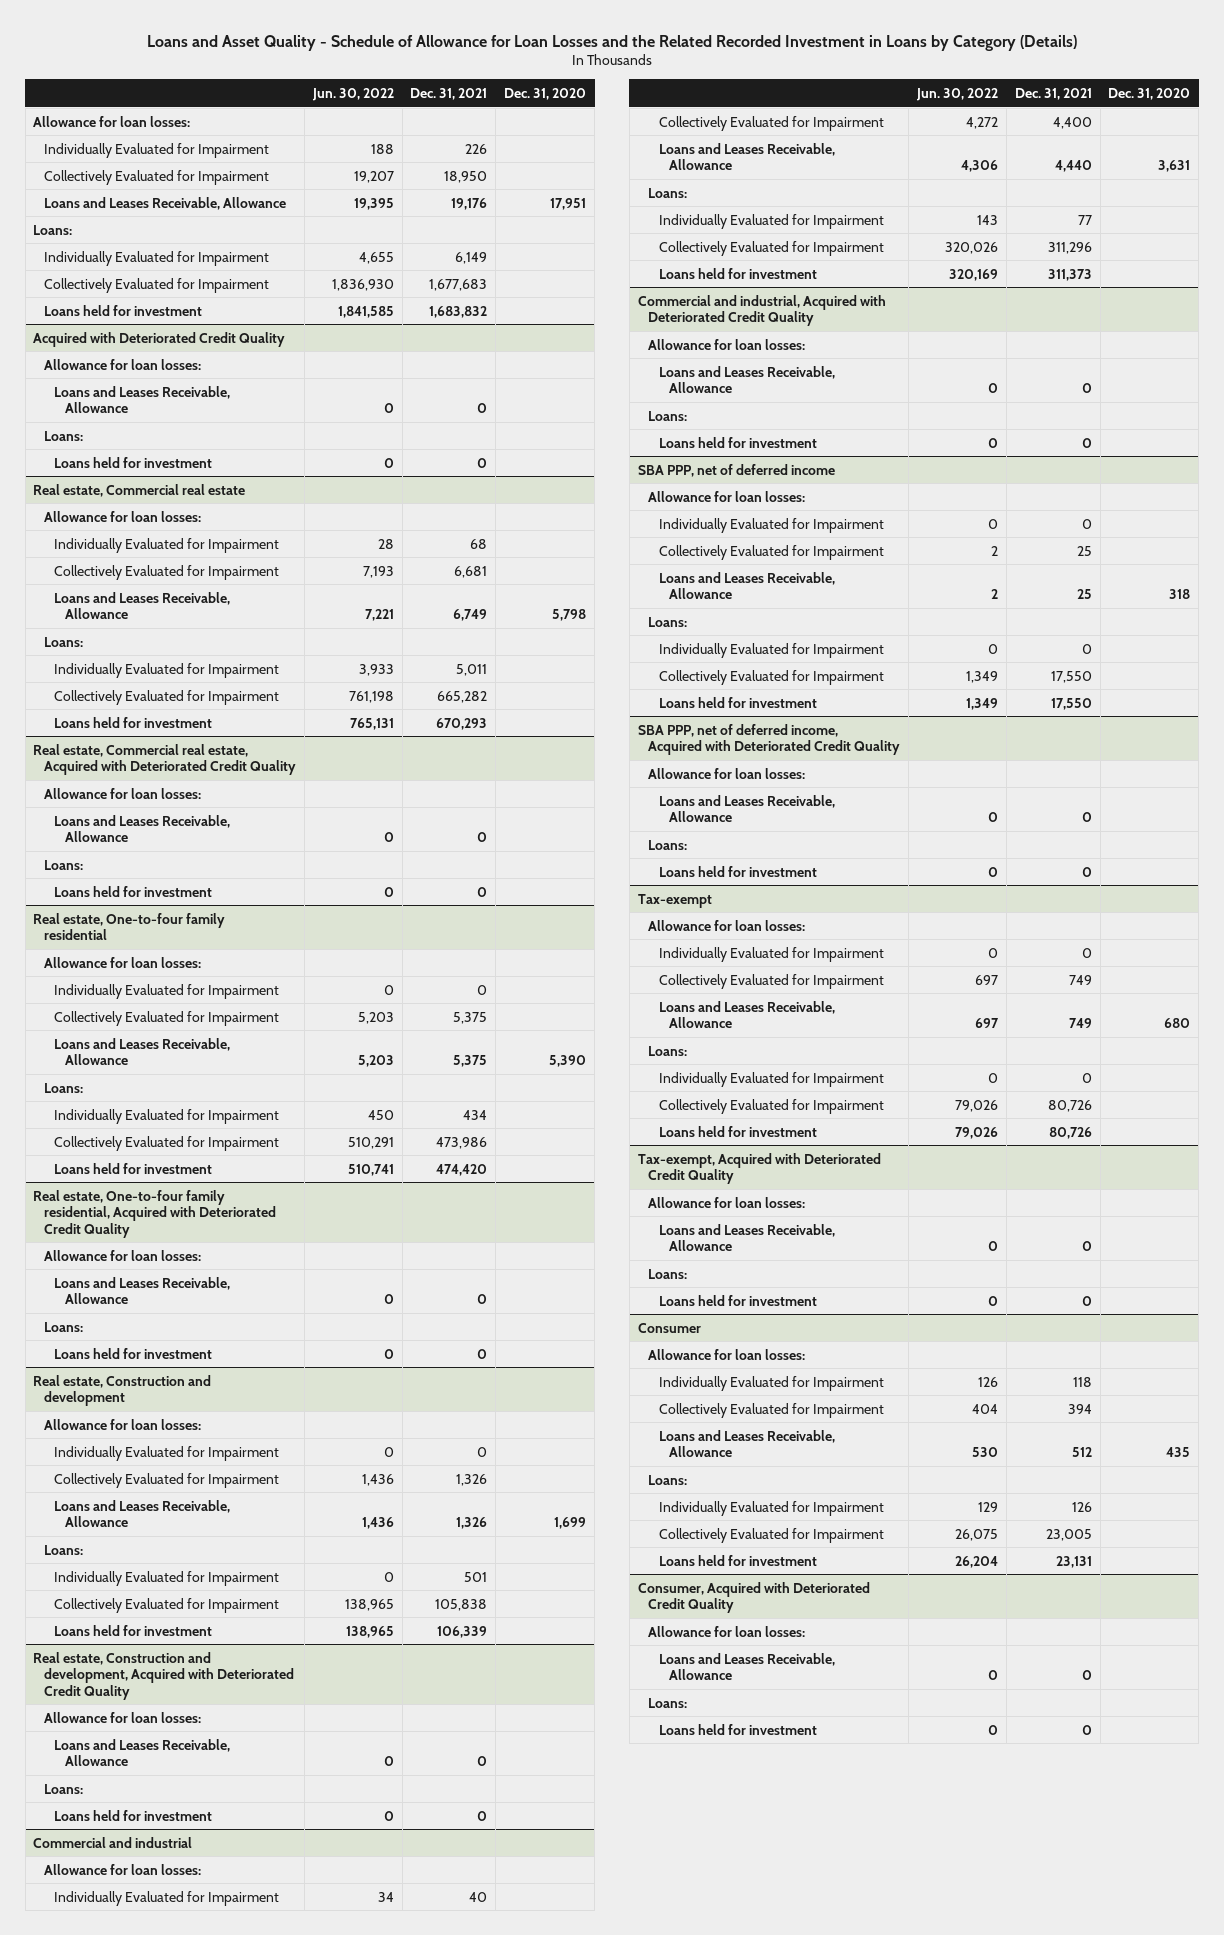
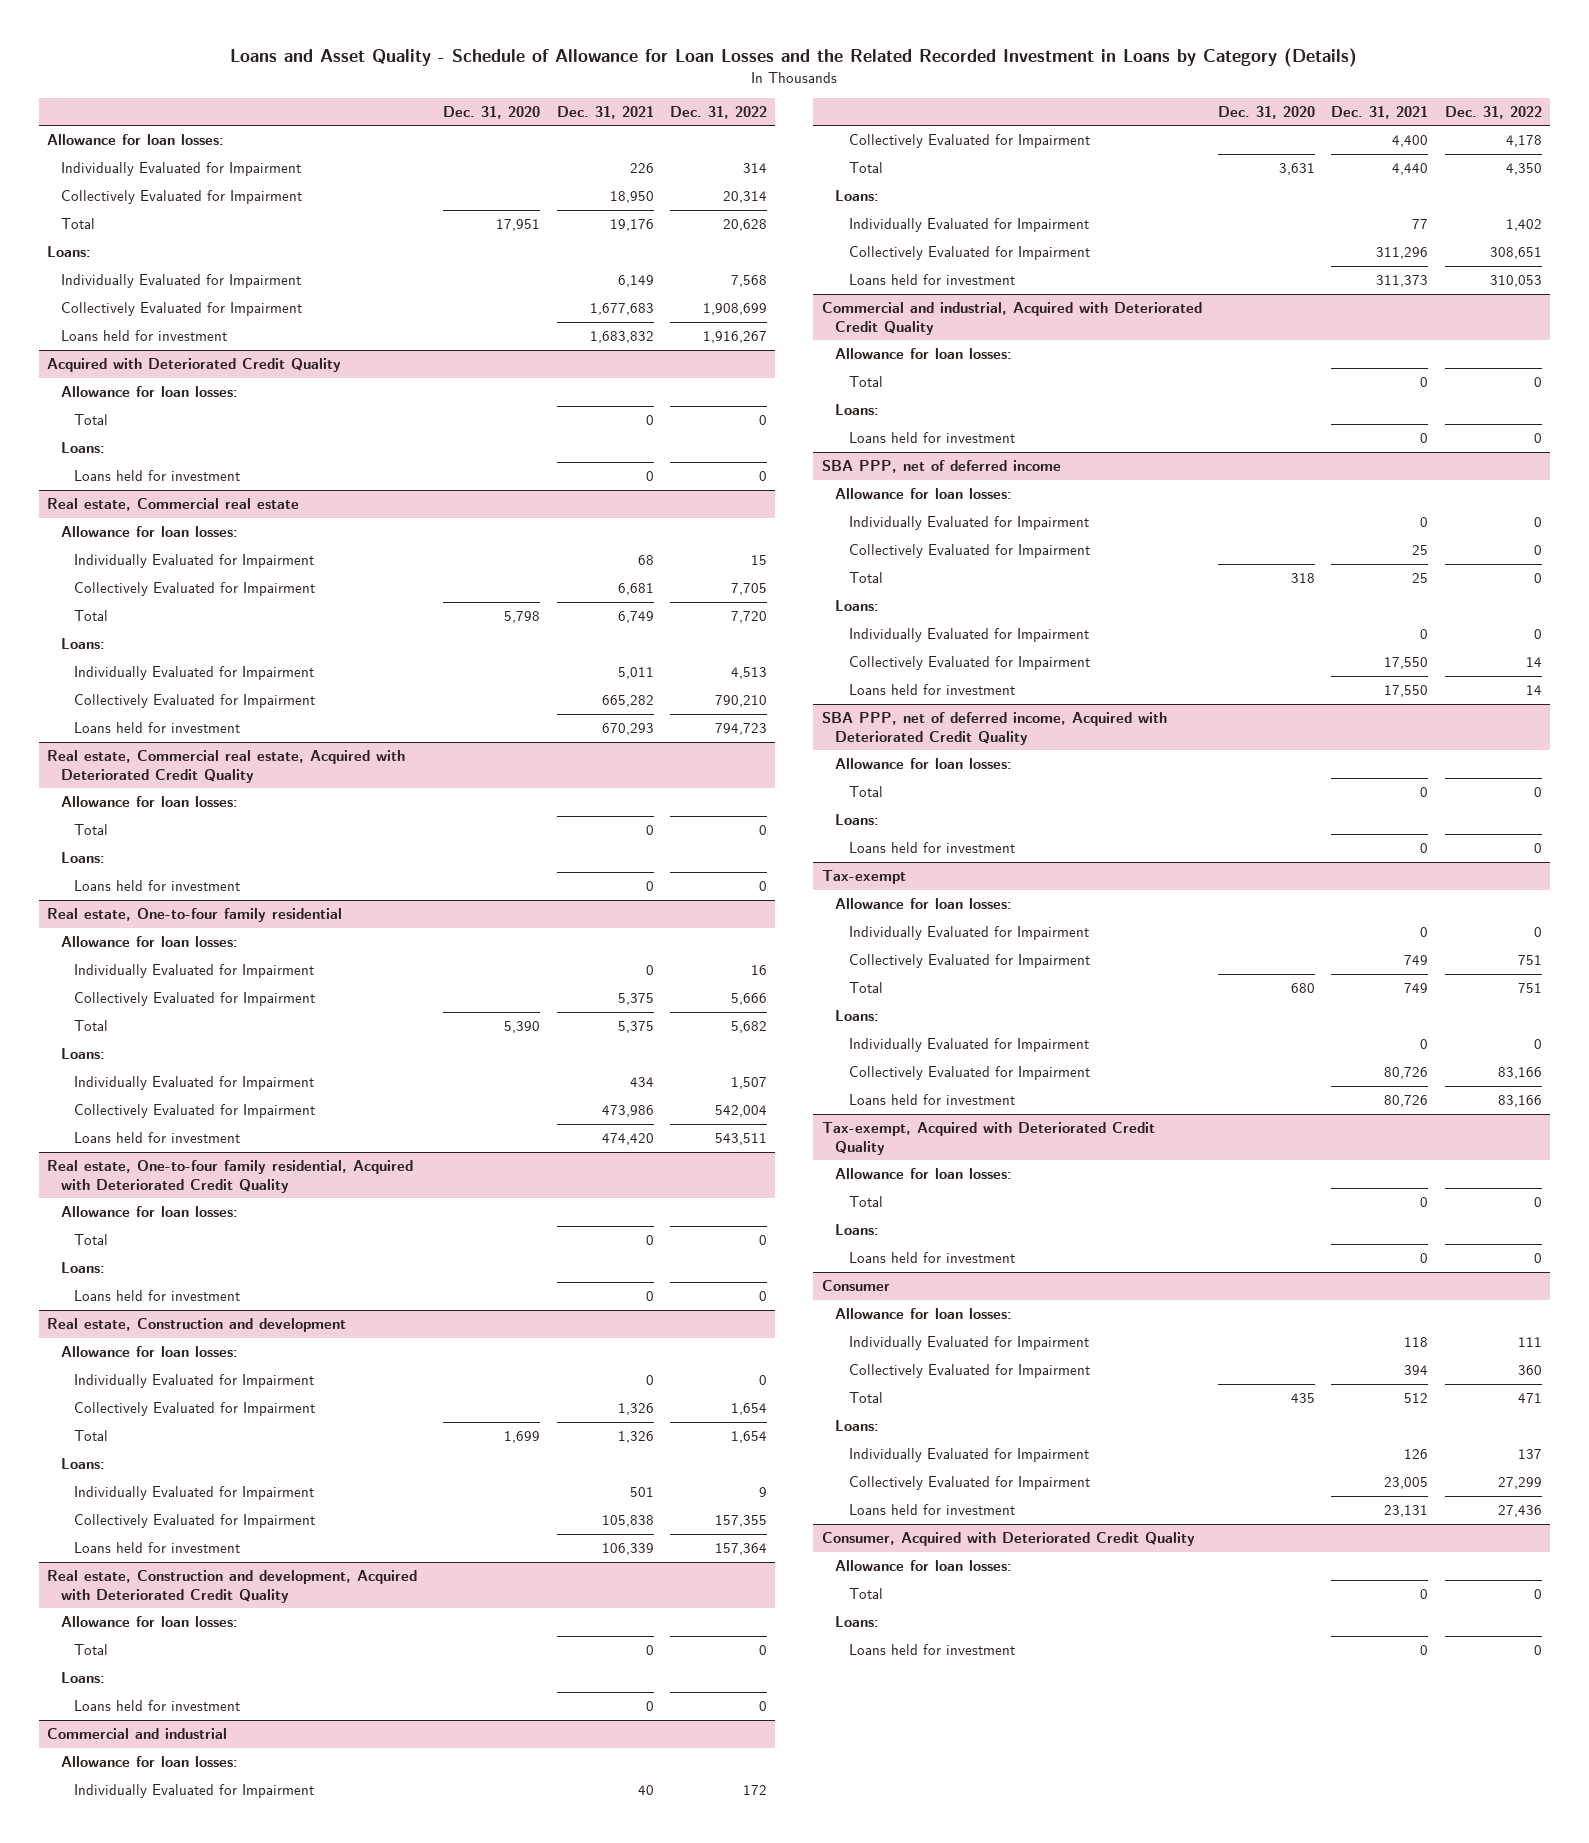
- | Jun. 30, 2022 | Dec. 31, 2021 | Dec. 31, 2020
+ | Dec. 31, 2020 | Dec. 31, 2021 | Dec. 31, 2022
- Loans and Leases Receivable, Allowance | 19,395 | 19,176 | 17,951
+ Total | 17,951 | 19,176 | 20,628
@ Acquired with Deteriorated Credit Quality
- Loans and Leases Receivable, Allowance | 0 | 0 |
+ Total | | 0 | 0
@ Real estate, Commercial real estate
- Loans and Leases Receivable, Allowance | 7,221 | 6,749 | 5,798
+ Total | 5,798 | 6,749 | 7,720
@ Real estate, Commercial real estate, Acquired with Deteriorated Credit Quality
- Loans and Leases Receivable, Allowance | 0 | 0 |
+ Total | | 0 | 0
@ Real estate, One-to-four family residential
- Loans and Leases Receivable, Allowance | 5,203 | 5,375 | 5,390
+ Total | 5,390 | 5,375 | 5,682
@ Real estate, One-to-four family residential, Acquired with Deteriorated Credit Quality
- Loans and Leases Receivable, Allowance | 0 | 0 |
+ Total | | 0 | 0
@ Real estate, Construction and development
- Loans and Leases Receivable, Allowance | 1,436 | 1,326 | 1,699
+ Total | 1,699 | 1,326 | 1,654
@ Real estate, Construction and development, Acquired with Deteriorated Credit Quality
- Loans and Leases Receivable, Allowance | 0 | 0 |
+ Total | | 0 | 0
@ Commercial and industrial
- Loans and Leases Receivable, Allowance | 4,306 | 4,440 | 3,631
+ Total | 3,631 | 4,440 | 4,350
@ Commercial and industrial, Acquired with Deteriorated Credit Quality
- Loans and Leases Receivable, Allowance | 0 | 0 |
+ Total | | 0 | 0
@ SBA PPP, net of deferred income
- Loans and Leases Receivable, Allowance | 2 | 25 | 318
+ Total | 318 | 25 | 0
@ SBA PPP, net of deferred income, Acquired with Deteriorated Credit Quality
- Loans and Leases Receivable, Allowance | 0 | 0 |
+ Total | | 0 | 0
@ Tax-exempt
- Loans and Leases Receivable, Allowance | 697 | 749 | 680
+ Total | 680 | 749 | 751
@ Tax-exempt, Acquired with Deteriorated Credit Quality
- Loans and Leases Receivable, Allowance | 0 | 0 |
+ Total | | 0 | 0
@ Consumer
- Loans and Leases Receivable, Allowance | 530 | 512 | 435
+ Total | 435 | 512 | 471
@ Consumer, Acquired with Deteriorated Credit Quality
- Loans and Leases Receivable, Allowance | 0 | 0 |
+ Total | | 0 | 0

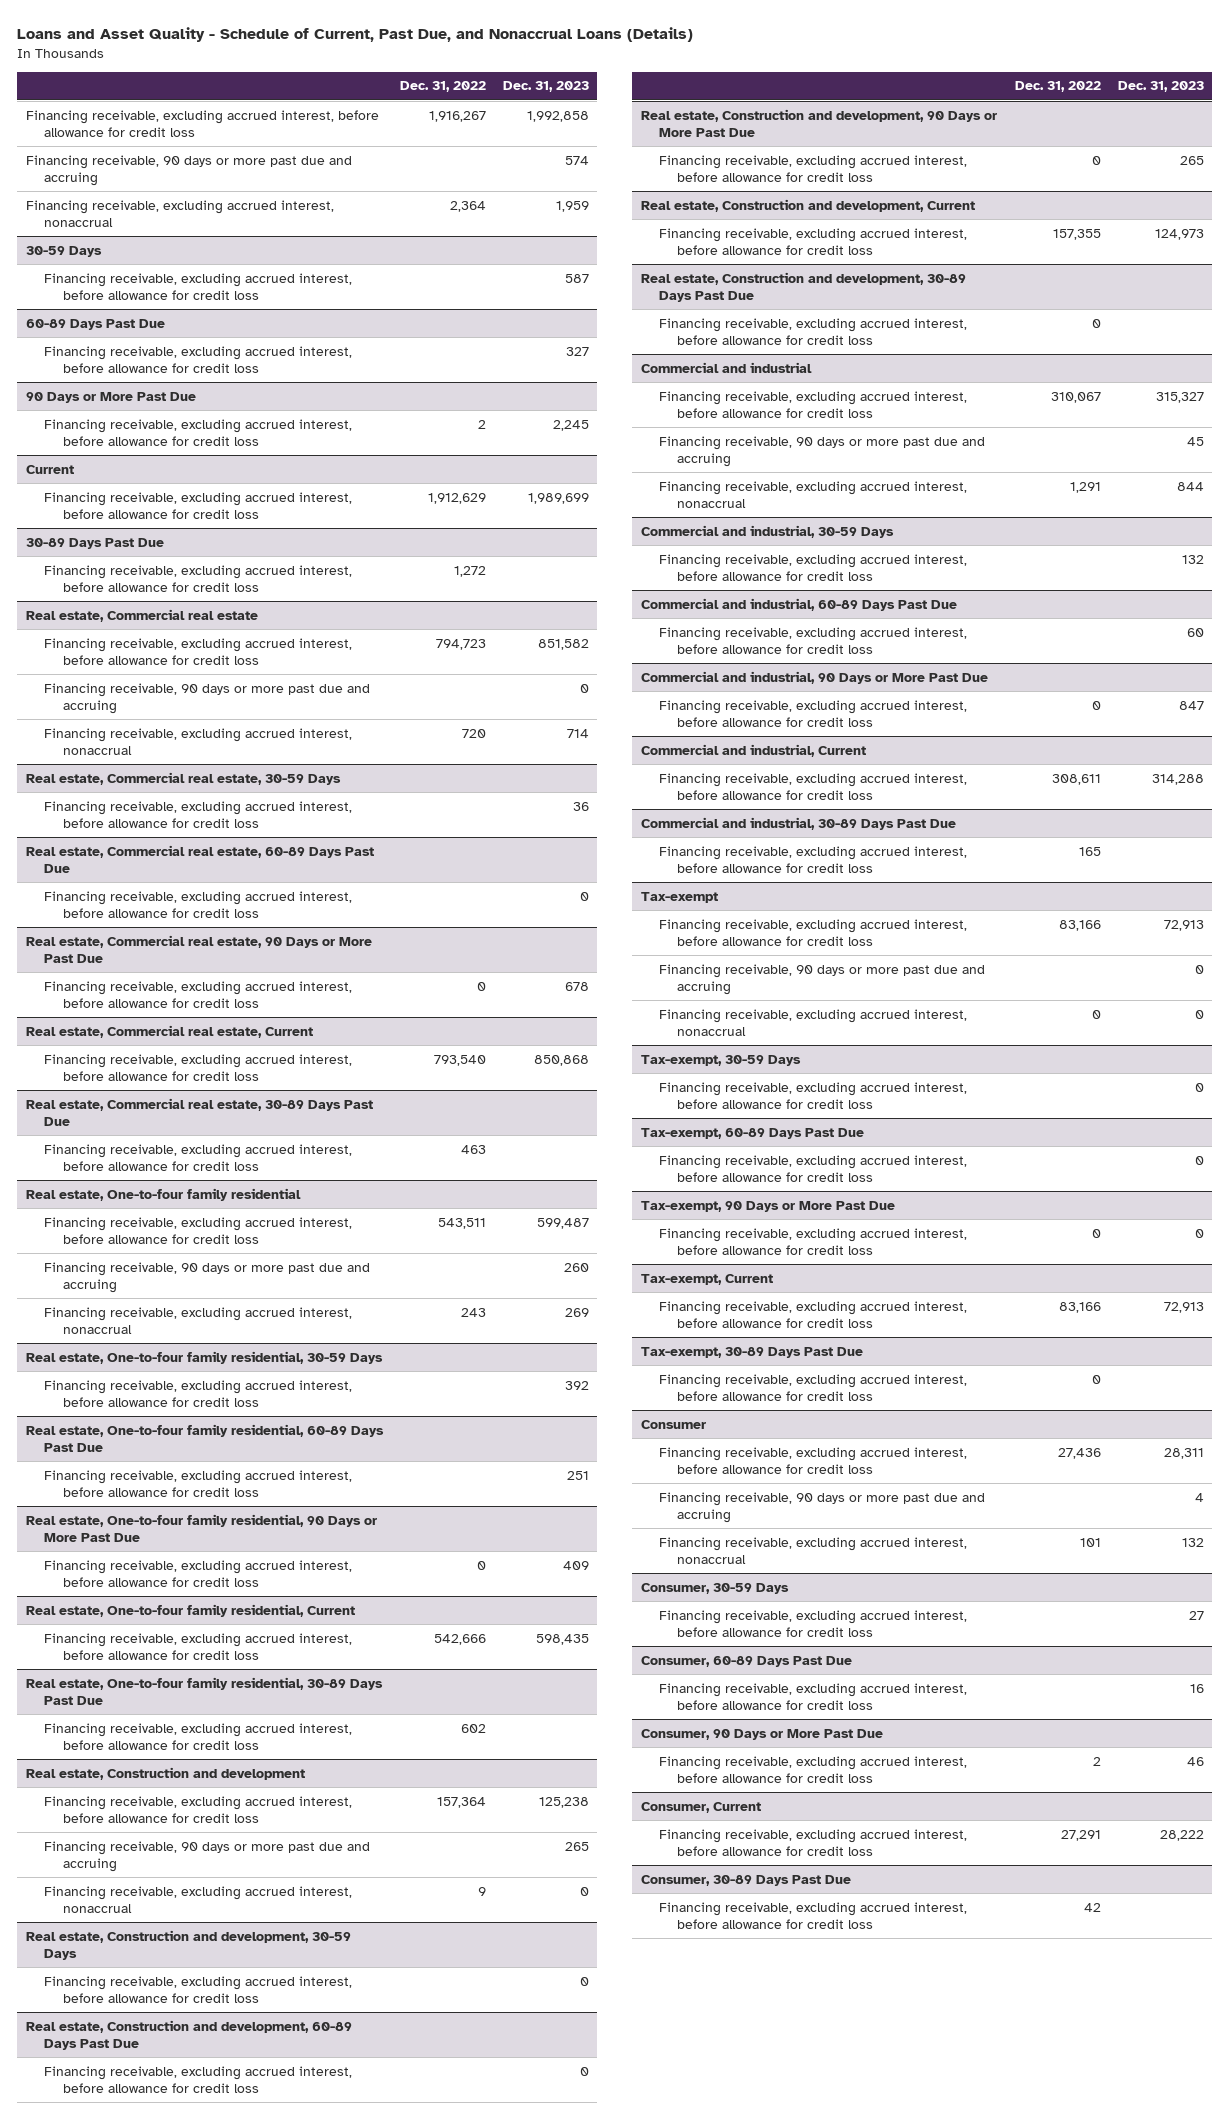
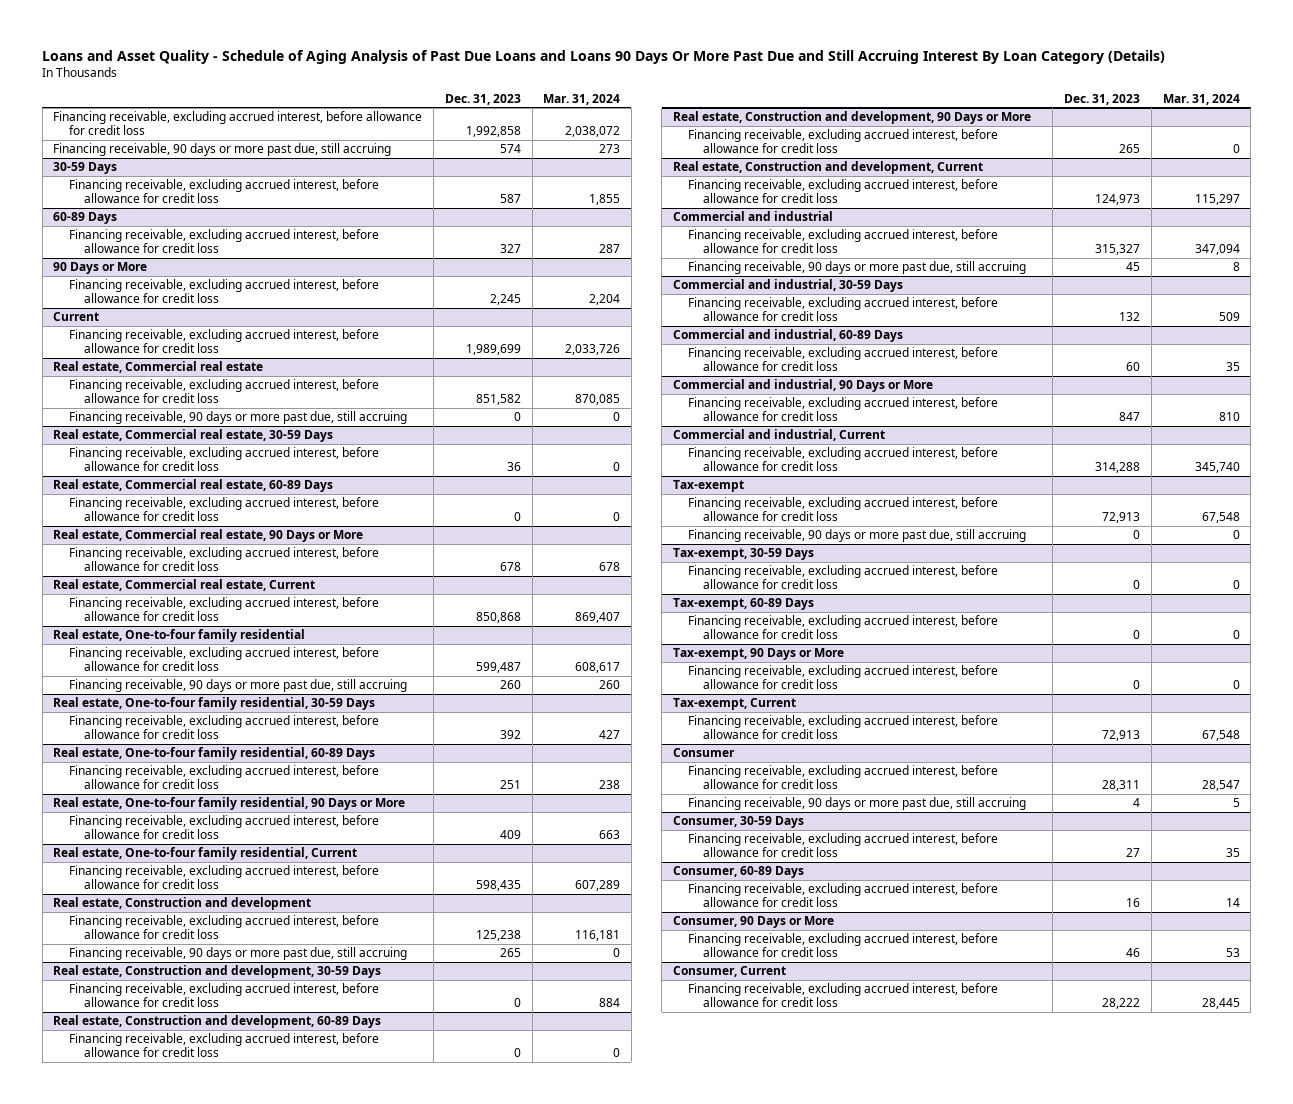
- Loans and Asset Quality - Schedule of Current, Past Due, and Nonaccrual Loans (Details)
+ Loans and Asset Quality - Schedule of Aging Analysis of Past Due Loans and Loans 90 Days Or More Past Due and Still Accruing Interest By Loan Category (Details)
- | Dec. 31, 2022 | Dec. 31, 2023
+ | Dec. 31, 2023 | Mar. 31, 2024
- Financing receivable, 90 days or more past due and accruing | | 574
- Financing receivable, excluding accrued interest, nonaccrual | 2,364 | 1,959
+ Financing receivable, 90 days or more past due, still accruing | 574 | 273
- 60-89 Days Past Due
+ 60-89 Days
- 90 Days or More Past Due
+ 90 Days or More
- 30-89 Days Past Due
- Financing receivable, excluding accrued interest, before allowance for credit loss | 1,272 |
@ Real estate, Commercial real estate
- Financing receivable, 90 days or more past due and accruing | | 0
- Financing receivable, excluding accrued interest, nonaccrual | 720 | 714
+ Financing receivable, 90 days or more past due, still accruing | 0 | 0
- Real estate, Commercial real estate, 60-89 Days Past Due
+ Real estate, Commercial real estate, 60-89 Days
- Real estate, Commercial real estate, 90 Days or More Past Due
+ Real estate, Commercial real estate, 90 Days or More
- Real estate, Commercial real estate, 30-89 Days Past Due
- Financing receivable, excluding accrued interest, before allowance for credit loss | 463 |
@ Real estate, One-to-four family residential
- Financing receivable, 90 days or more past due and accruing | | 260
- Financing receivable, excluding accrued interest, nonaccrual | 243 | 269
+ Financing receivable, 90 days or more past due, still accruing | 260 | 260
- Real estate, One-to-four family residential, 60-89 Days Past Due
+ Real estate, One-to-four family residential, 60-89 Days
- Real estate, One-to-four family residential, 90 Days or More Past Due
+ Real estate, One-to-four family residential, 90 Days or More
- Real estate, One-to-four family residential, 30-89 Days Past Due
- Financing receivable, excluding accrued interest, before allowance for credit loss | 602 |
@ Real estate, Construction and development
- Financing receivable, 90 days or more past due and accruing | | 265
- Financing receivable, excluding accrued interest, nonaccrual | 9 | 0
+ Financing receivable, 90 days or more past due, still accruing | 265 | 0
- Real estate, Construction and development, 60-89 Days Past Due
+ Real estate, Construction and development, 60-89 Days
- Real estate, Construction and development, 90 Days or More Past Due
+ Real estate, Construction and development, 90 Days or More
- Real estate, Construction and development, 30-89 Days Past Due
- Financing receivable, excluding accrued interest, before allowance for credit loss | 0 |
@ Commercial and industrial
- Financing receivable, 90 days or more past due and accruing | | 45
- Financing receivable, excluding accrued interest, nonaccrual | 1,291 | 844
+ Financing receivable, 90 days or more past due, still accruing | 45 | 8
- Commercial and industrial, 60-89 Days Past Due
+ Commercial and industrial, 60-89 Days
- Commercial and industrial, 90 Days or More Past Due
+ Commercial and industrial, 90 Days or More
- Commercial and industrial, 30-89 Days Past Due
- Financing receivable, excluding accrued interest, before allowance for credit loss | 165 |
@ Tax-exempt
- Financing receivable, 90 days or more past due and accruing | | 0
- Financing receivable, excluding accrued interest, nonaccrual | 0 | 0
+ Financing receivable, 90 days or more past due, still accruing | 0 | 0
- Tax-exempt, 60-89 Days Past Due
+ Tax-exempt, 60-89 Days
- Tax-exempt, 90 Days or More Past Due
+ Tax-exempt, 90 Days or More
- Tax-exempt, 30-89 Days Past Due
- Financing receivable, excluding accrued interest, before allowance for credit loss | 0 |
@ Consumer
- Financing receivable, 90 days or more past due and accruing | | 4
- Financing receivable, excluding accrued interest, nonaccrual | 101 | 132
+ Financing receivable, 90 days or more past due, still accruing | 4 | 5
- Consumer, 60-89 Days Past Due
+ Consumer, 60-89 Days
- Consumer, 90 Days or More Past Due
+ Consumer, 90 Days or More
- Consumer, 30-89 Days Past Due
- Financing receivable, excluding accrued interest, before allowance for credit loss | 42 |

